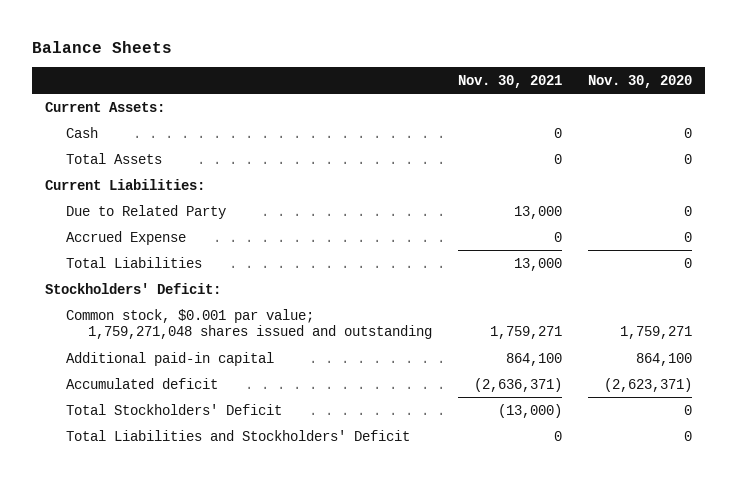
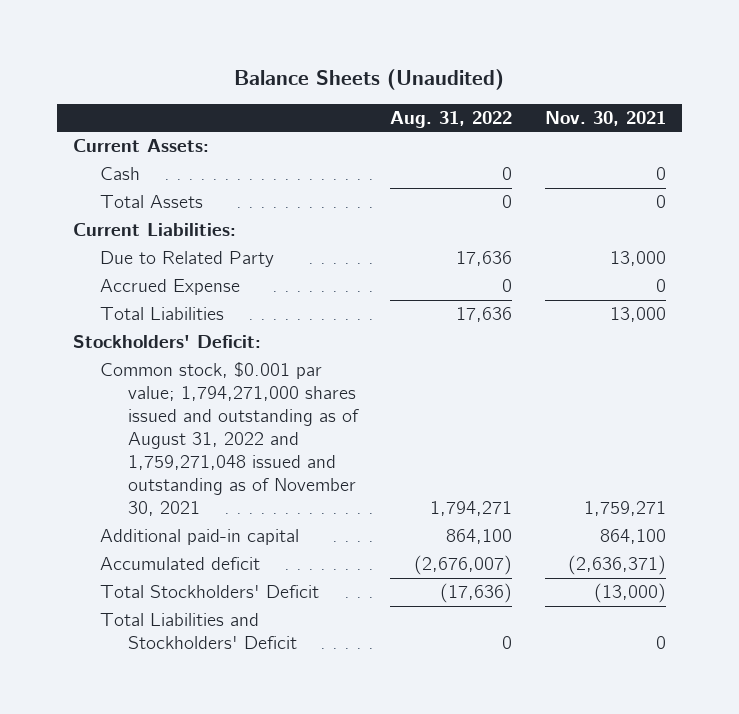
- Balance Sheets
+ Balance Sheets (Unaudited)
- | Nov. 30, 2021 | Nov. 30, 2020
+ | Aug. 31, 2022 | Nov. 30, 2021
- Common stock, $0.001 par value; 1,759,271,048 shares issued and outstanding | 1,759,271 | 1,759,271
+ Common stock, $0.001 par value; 1,794,271,000 shares issued and outstanding as of August 31, 2022 and 1,759,271,048 issued and outstanding as of November 30, 2021 | 1,794,271 | 1,759,271

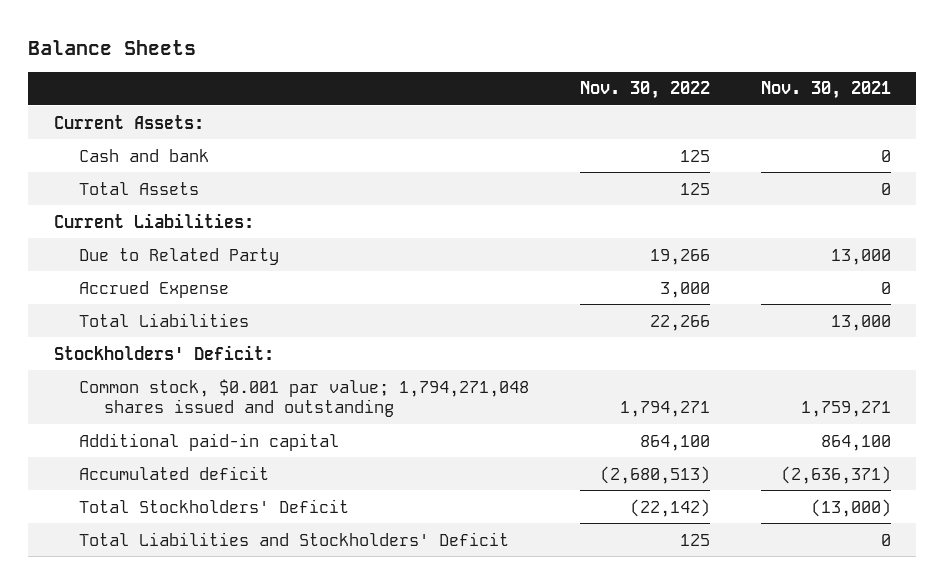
- Balance Sheets (Unaudited)
+ Balance Sheets
- | Aug. 31, 2022 | Nov. 30, 2021
+ | Nov. 30, 2022 | Nov. 30, 2021
- Cash | 0 | 0
+ Cash and bank | 125 | 0
- Common stock, $0.001 par value; 1,794,271,000 shares issued and outstanding as of August 31, 2022 and 1,759,271,048 issued and outstanding as of November 30, 2021 | 1,794,271 | 1,759,271
+ Common stock, $0.001 par value; 1,794,271,048 shares issued and outstanding | 1,794,271 | 1,759,271

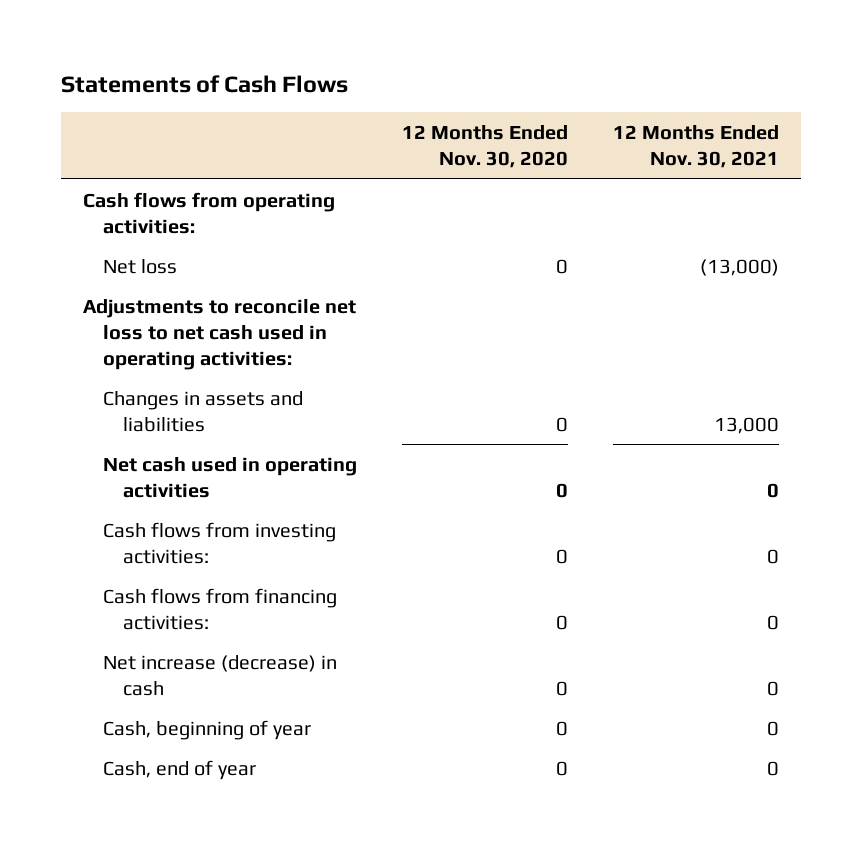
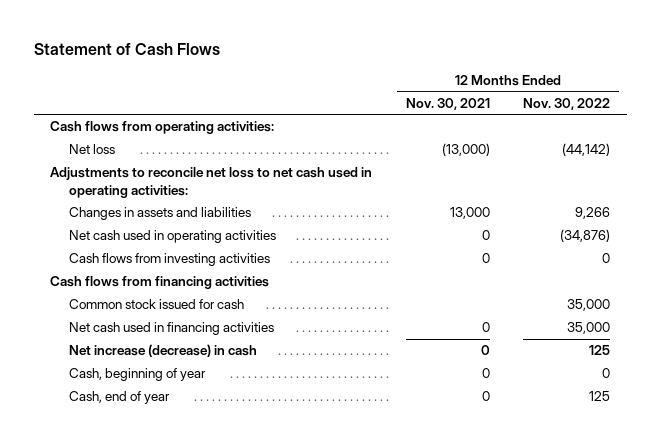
- Statements of Cash Flows
+ Statement of Cash Flows
- | 12 Months Ended Nov. 30, 2020 | 12 Months Ended Nov. 30, 2021
+ | 12 Months Ended Nov. 30, 2021 | 12 Months Ended Nov. 30, 2022
- Cash flows from investing activities: | 0 | 0
- Cash flows from financing activities: | 0 | 0
+ Cash flows from investing activities | 0 | 0
+ Cash flows from financing activities
+ Common stock issued for cash | | 35,000
+ Net cash used in financing activities | 0 | 35,000

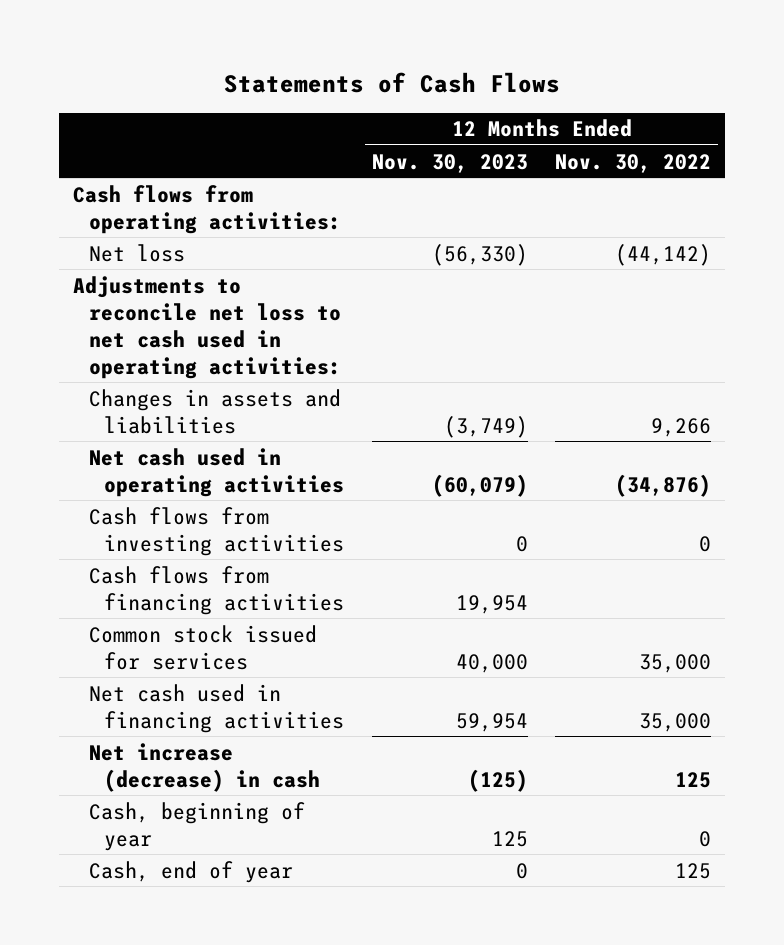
- Statement of Cash Flows
+ Statements of Cash Flows
- | 12 Months Ended Nov. 30, 2021 | 12 Months Ended Nov. 30, 2022
+ | 12 Months Ended Nov. 30, 2023 | 12 Months Ended Nov. 30, 2022
- Common stock issued for cash | | 35,000
+ Common stock issued for services | 40,000 | 35,000

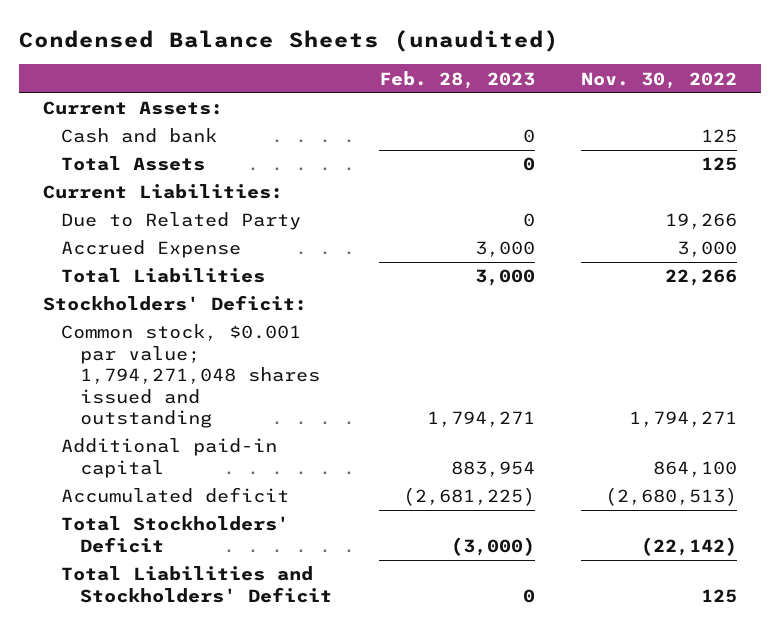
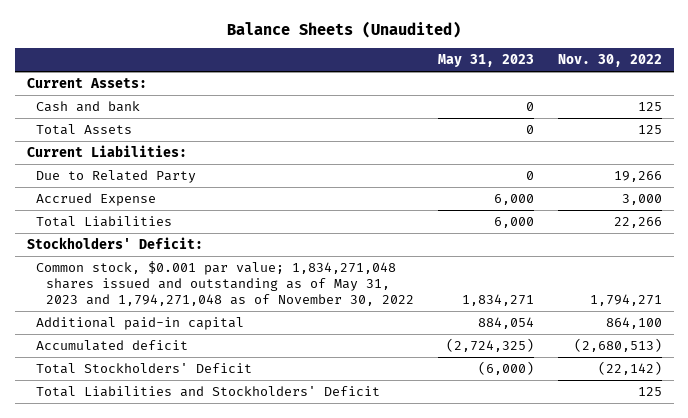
- Condensed Balance Sheets (unaudited)
+ Balance Sheets (Unaudited)
- | Feb. 28, 2023 | Nov. 30, 2022
+ | May 31, 2023 | Nov. 30, 2022
- Common stock, $0.001 par value; 1,794,271,048 shares issued and outstanding | 1,794,271 | 1,794,271
+ Common stock, $0.001 par value; 1,834,271,048 shares issued and outstanding as of May 31, 2023 and 1,794,271,048 as of November 30, 2022 | 1,834,271 | 1,794,271

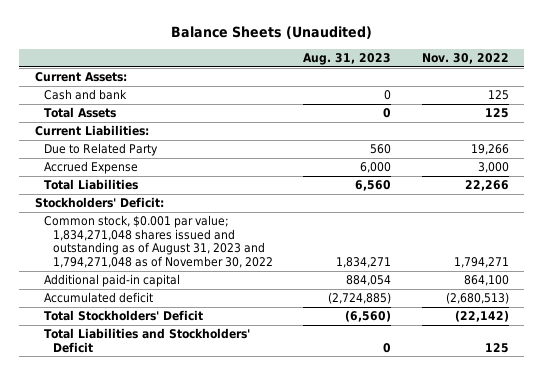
- | May 31, 2023 | Nov. 30, 2022
+ | Aug. 31, 2023 | Nov. 30, 2022
- Common stock, $0.001 par value; 1,834,271,048 shares issued and outstanding as of May 31, 2023 and 1,794,271,048 as of November 30, 2022 | 1,834,271 | 1,794,271
+ Common stock, $0.001 par value; 1,834,271,048 shares issued and outstanding as of August 31, 2023 and 1,794,271,048 as of November 30, 2022 | 1,834,271 | 1,794,271

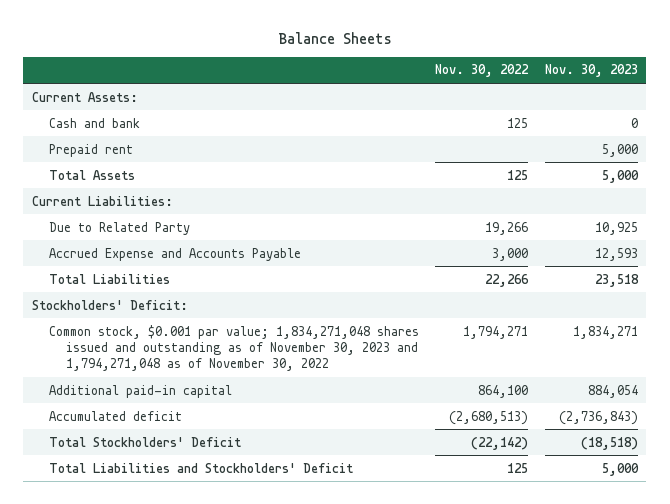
- Balance Sheets (Unaudited)
+ Balance Sheets
- | Aug. 31, 2023 | Nov. 30, 2022
+ | Nov. 30, 2022 | Nov. 30, 2023
+ Prepaid rent | | 5,000
- Accrued Expense | 6,000 | 3,000
+ Accrued Expense and Accounts Payable | 3,000 | 12,593
- Common stock, $0.001 par value; 1,834,271,048 shares issued and outstanding as of August 31, 2023 and 1,794,271,048 as of November 30, 2022 | 1,834,271 | 1,794,271
+ Common stock, $0.001 par value; 1,834,271,048 shares issued and outstanding as of November 30, 2023 and 1,794,271,048 as of November 30, 2022 | 1,794,271 | 1,834,271

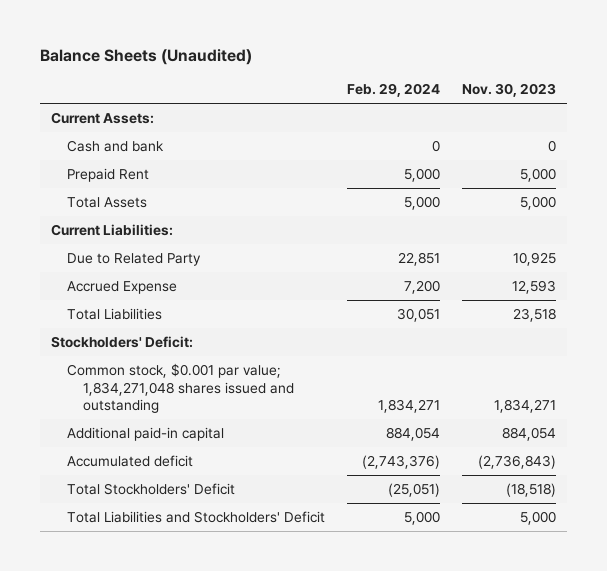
- Balance Sheets
+ Balance Sheets (Unaudited)
- | Nov. 30, 2022 | Nov. 30, 2023
+ | Feb. 29, 2024 | Nov. 30, 2023
- Prepaid rent | | 5,000
+ Prepaid Rent | 5,000 | 5,000
- Accrued Expense and Accounts Payable | 3,000 | 12,593
+ Accrued Expense | 7,200 | 12,593
- Common stock, $0.001 par value; 1,834,271,048 shares issued and outstanding as of November 30, 2023 and 1,794,271,048 as of November 30, 2022 | 1,794,271 | 1,834,271
+ Common stock, $0.001 par value; 1,834,271,048 shares issued and outstanding | 1,834,271 | 1,834,271

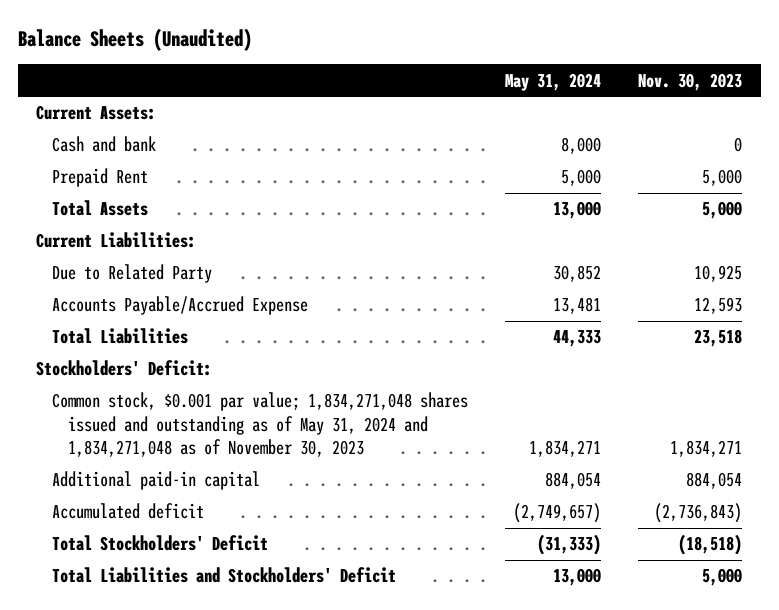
- | Feb. 29, 2024 | Nov. 30, 2023
+ | May 31, 2024 | Nov. 30, 2023
- Accrued Expense | 7,200 | 12,593
+ Accounts Payable/Accrued Expense | 13,481 | 12,593
- Common stock, $0.001 par value; 1,834,271,048 shares issued and outstanding | 1,834,271 | 1,834,271
+ Common stock, $0.001 par value; 1,834,271,048 shares issued and outstanding as of May 31, 2024 and 1,834,271,048 as of November 30, 2023 | 1,834,271 | 1,834,271

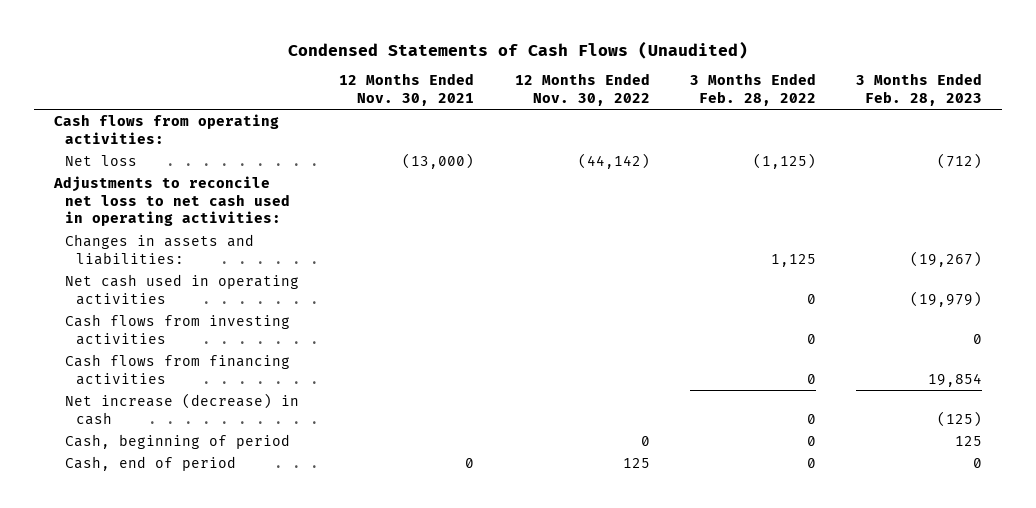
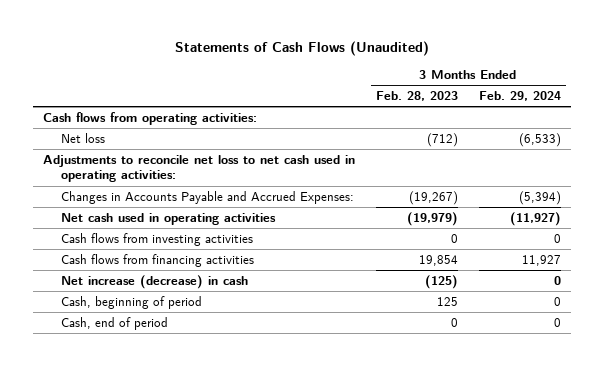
- Condensed Statements of Cash Flows (Unaudited)
+ Statements of Cash Flows (Unaudited)
- | 12 Months Ended Nov. 30, 2021 | 12 Months Ended Nov. 30, 2022 | 3 Months Ended Feb. 28, 2022 | 3 Months Ended Feb. 28, 2023
+ | 3 Months Ended Feb. 28, 2023 | 3 Months Ended Feb. 29, 2024
- Changes in assets and liabilities: | | | 1,125 | (19,267)
+ Changes in Accounts Payable and Accrued Expenses: | (19,267) | (5,394)

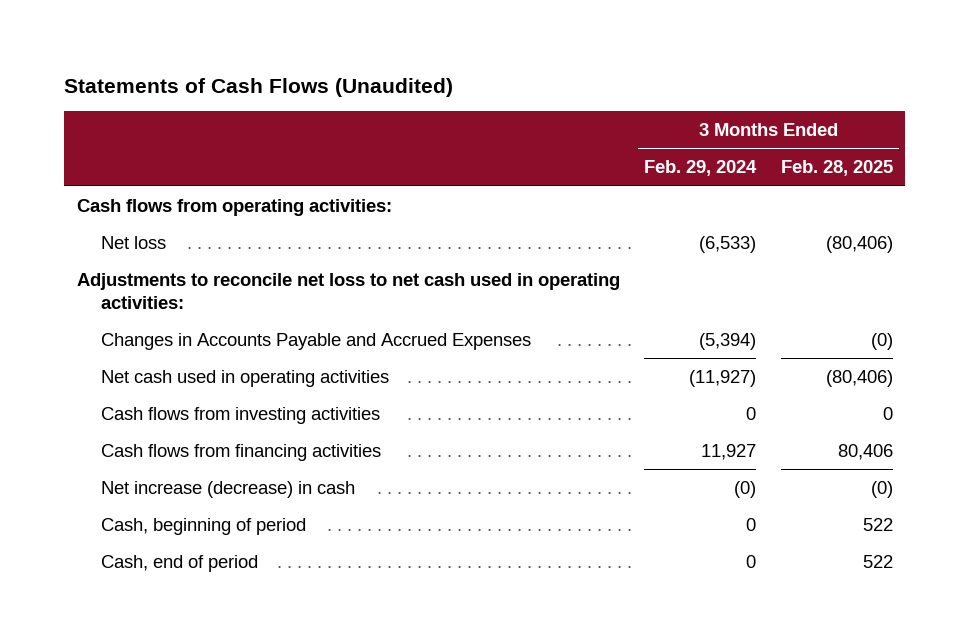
- | 3 Months Ended Feb. 28, 2023 | 3 Months Ended Feb. 29, 2024
+ | 3 Months Ended Feb. 29, 2024 | 3 Months Ended Feb. 28, 2025
- Changes in Accounts Payable and Accrued Expenses: | (19,267) | (5,394)
+ Changes in Accounts Payable and Accrued Expenses | (5,394) | (0)
- Net increase (decrease) in cash | (125) | 0
+ Net increase (decrease) in cash | (0) | (0)

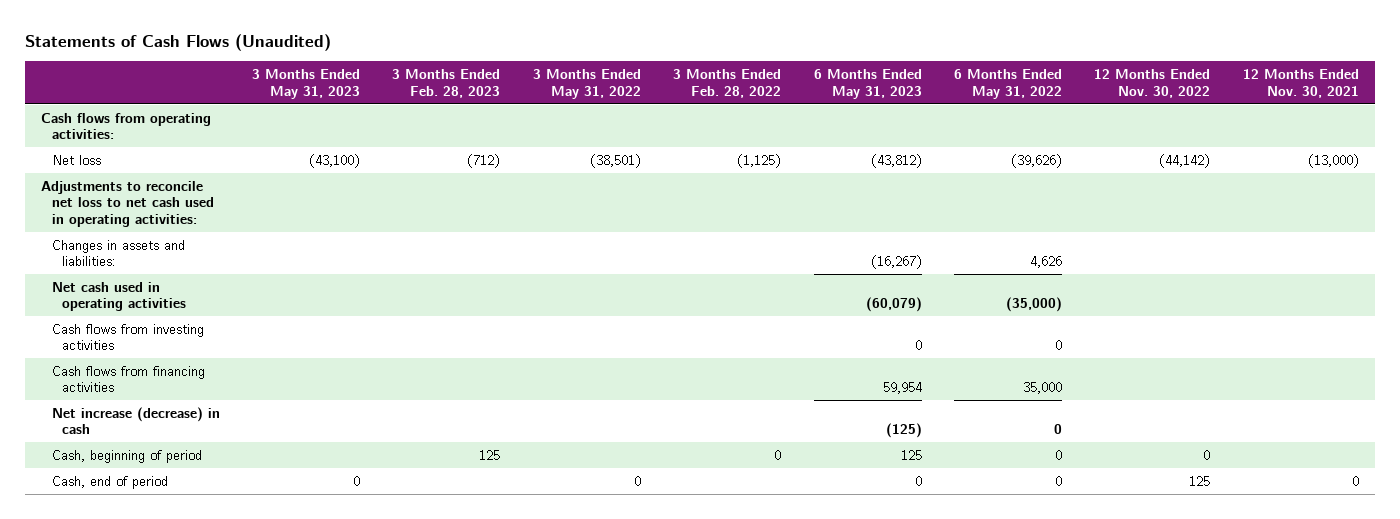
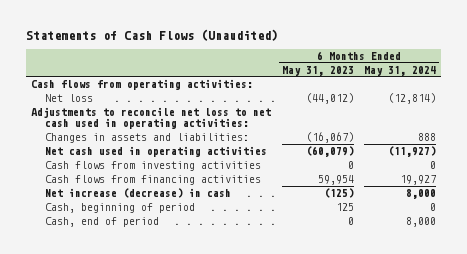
- | 3 Months Ended May 31, 2023 | 3 Months Ended Feb. 28, 2023 | 3 Months Ended May 31, 2022 | 3 Months Ended Feb. 28, 2022 | 6 Months Ended May 31, 2023 | 6 Months Ended May 31, 2022 | 12 Months Ended Nov. 30, 2022 | 12 Months Ended Nov. 30, 2021
+ | 6 Months Ended May 31, 2023 | 6 Months Ended May 31, 2024
- Net loss | (43,100) | (712) | (38,501) | (1,125) | (43,812) | (39,626) | (44,142) | (13,000)
+ Net loss | (44,012) | (12,814)
- Changes in assets and liabilities: | | | | | (16,267) | 4,626 | |
+ Changes in assets and liabilities: | (16,067) | 888

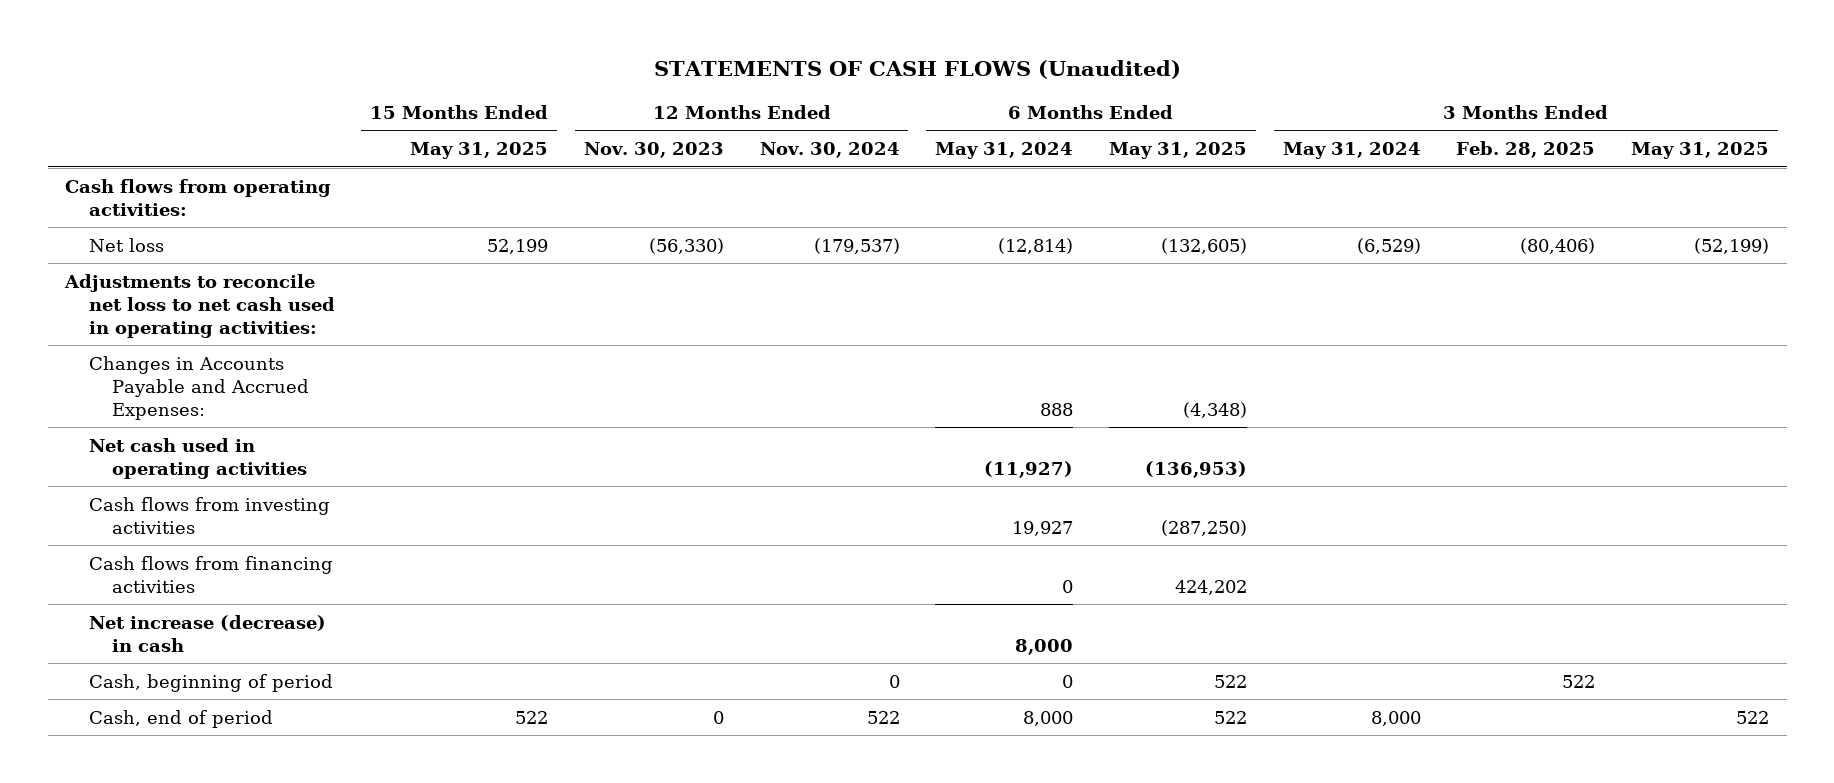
- Statements of Cash Flows (Unaudited)
+ STATEMENTS OF CASH FLOWS (Unaudited)
- | 6 Months Ended May 31, 2023 | 6 Months Ended May 31, 2024
+ | 15 Months Ended May 31, 2025 | 12 Months Ended Nov. 30, 2023 | 12 Months Ended Nov. 30, 2024 | 6 Months Ended May 31, 2024 | 6 Months Ended May 31, 2025 | 3 Months Ended May 31, 2024 | 3 Months Ended Feb. 28, 2025 | 3 Months Ended May 31, 2025
- Changes in assets and liabilities: | (16,067) | 888
+ Changes in Accounts Payable and Accrued Expenses: | | | | 888 | (4,348) | | |
- Cash flows from investing activities | 0 | 0
- Cash flows from financing activities | 59,954 | 19,927
+ Cash flows from investing activities | | | | 19,927 | (287,250) | | |
+ Cash flows from financing activities | | | | 0 | 424,202 | | |

